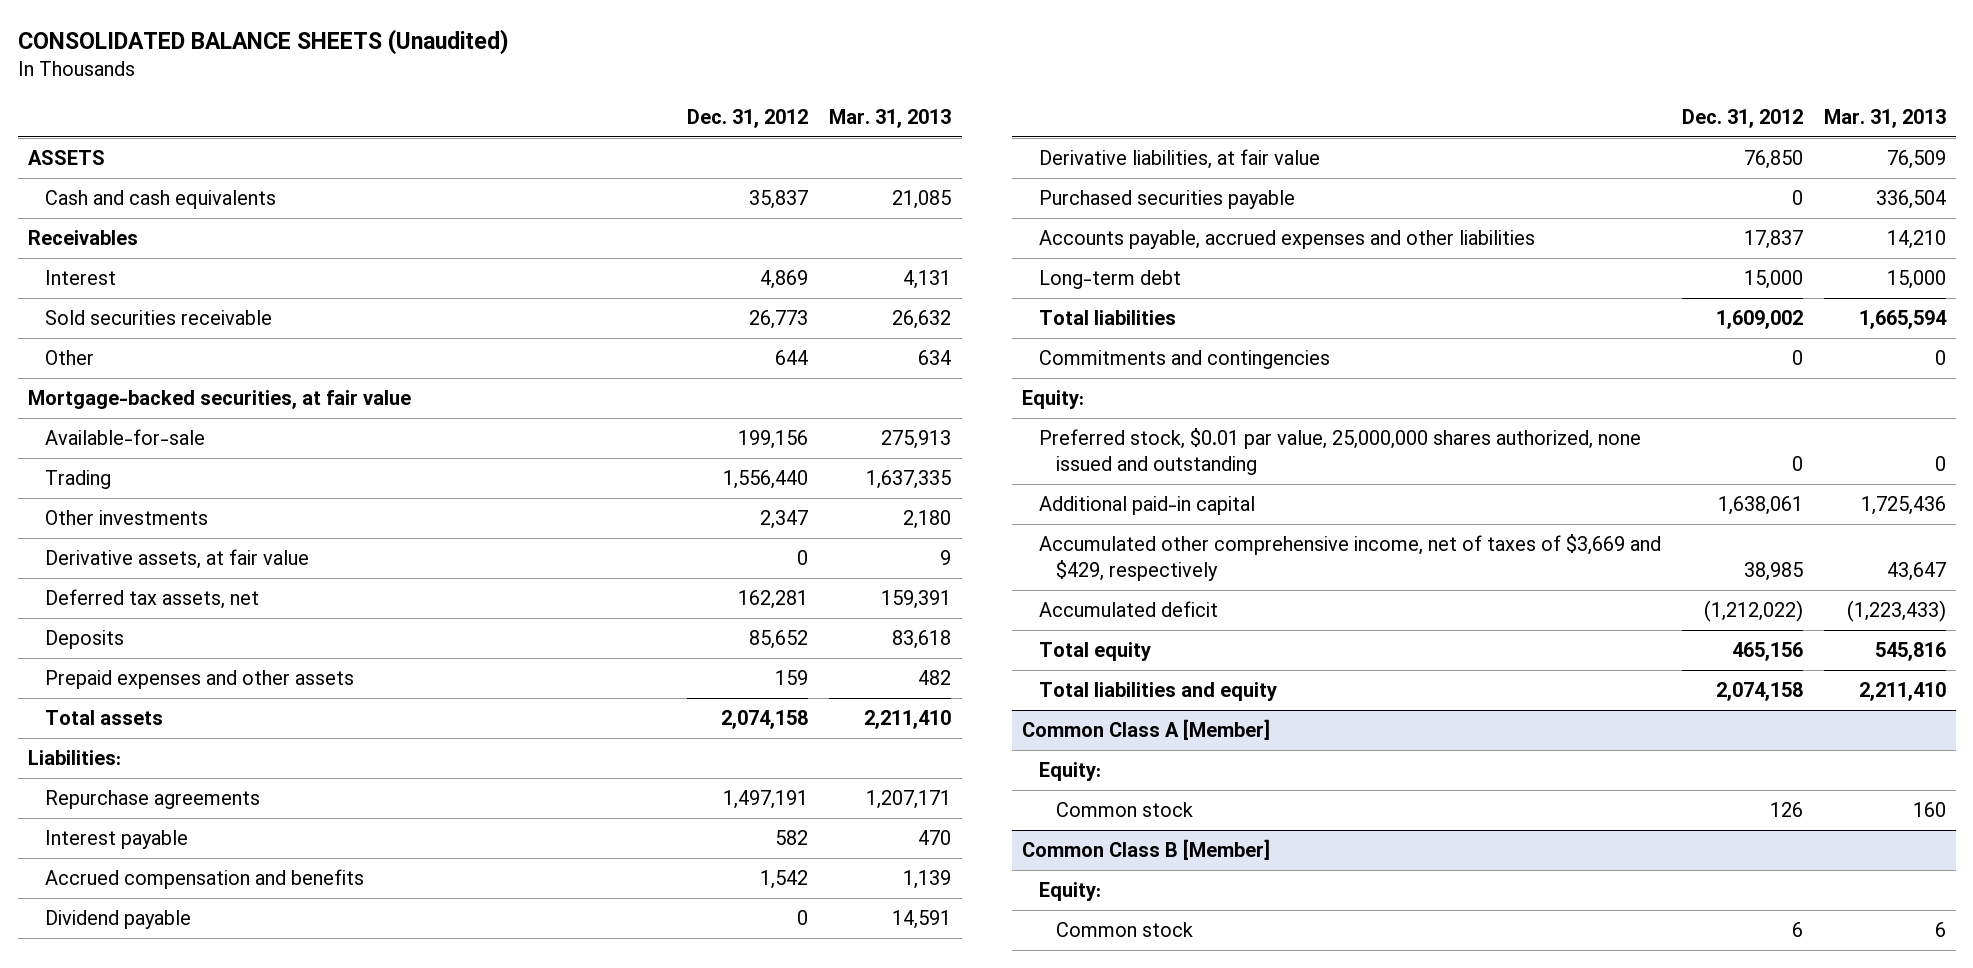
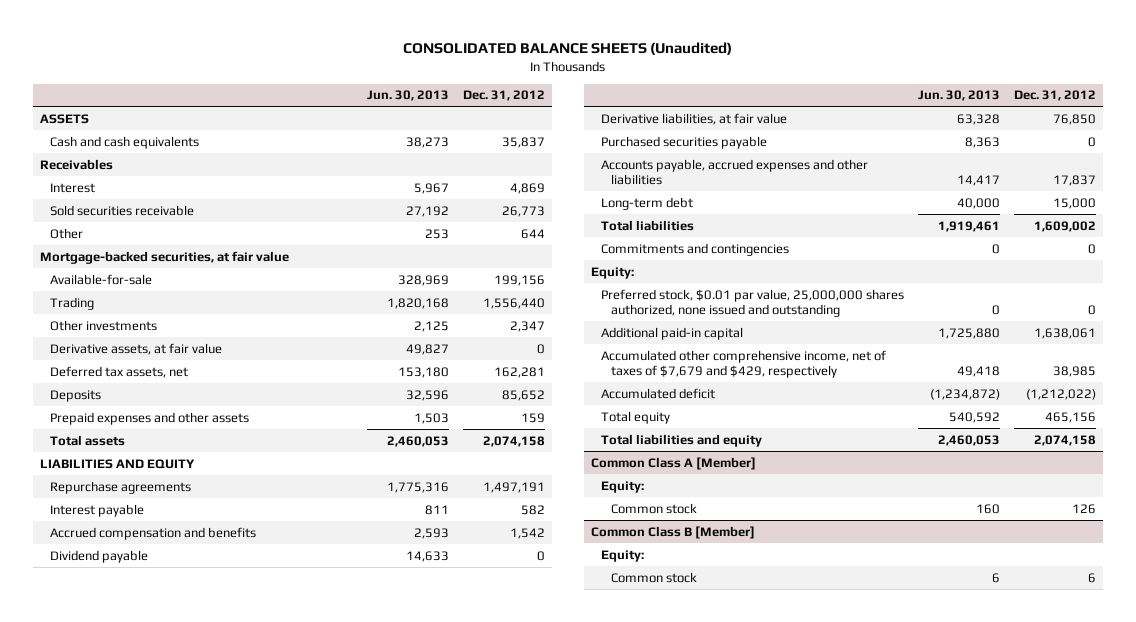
- | Dec. 31, 2012 | Mar. 31, 2013
+ | Jun. 30, 2013 | Dec. 31, 2012
- Liabilities:
+ LIABILITIES AND EQUITY
- Accumulated other comprehensive income, net of taxes of $3,669 and $429, respectively | 38,985 | 43,647
+ Accumulated other comprehensive income, net of taxes of $7,679 and $429, respectively | 49,418 | 38,985

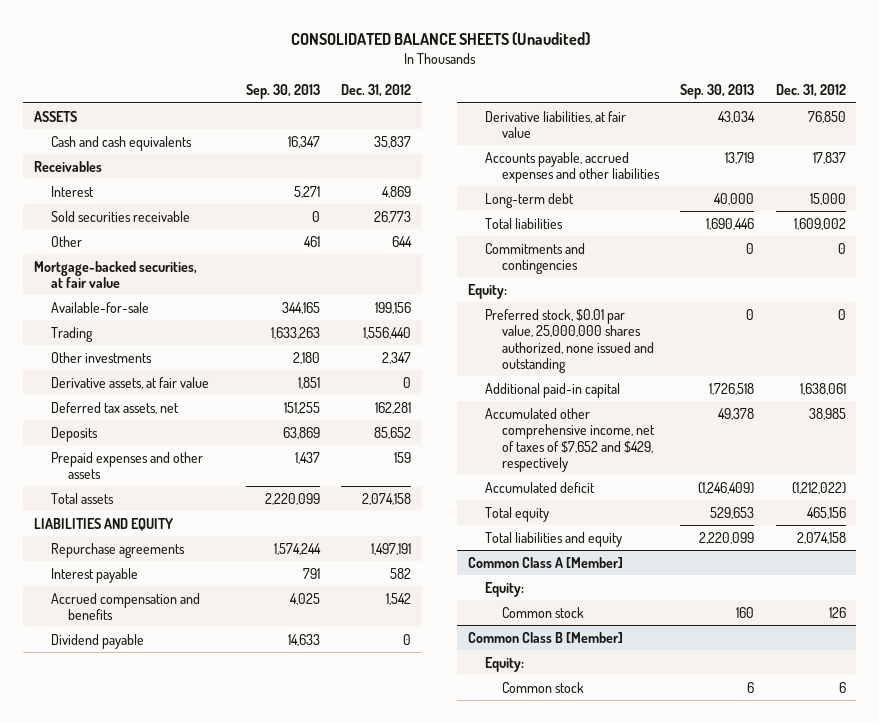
- | Jun. 30, 2013 | Dec. 31, 2012
+ | Sep. 30, 2013 | Dec. 31, 2012
- Purchased securities payable | 8,363 | 0
- Accumulated other comprehensive income, net of taxes of $7,679 and $429, respectively | 49,418 | 38,985
+ Accumulated other comprehensive income, net of taxes of $7,652 and $429, respectively | 49,378 | 38,985

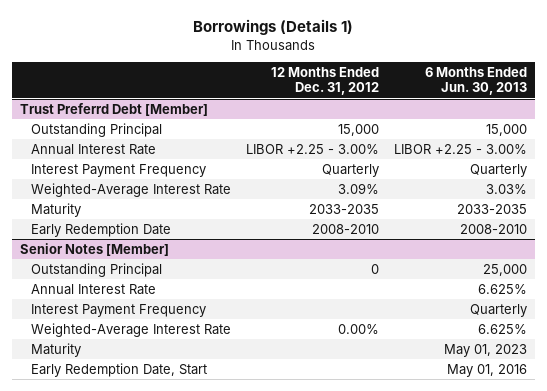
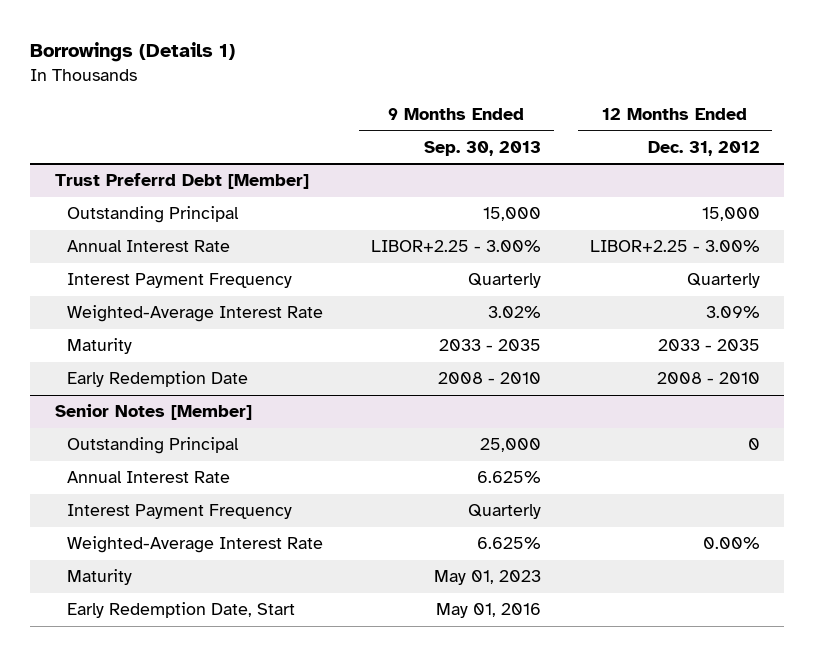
- | 12 Months Ended Dec. 31, 2012 | 6 Months Ended Jun. 30, 2013
+ | 9 Months Ended Sep. 30, 2013 | 12 Months Ended Dec. 31, 2012
@ Trust Preferrd Debt [Member]
- Annual Interest Rate | LIBOR +2.25 - 3.00% | LIBOR +2.25 - 3.00%
+ Annual Interest Rate | LIBOR+2.25 - 3.00% | LIBOR+2.25 - 3.00%
- Maturity | 2033-2035 | 2033-2035
- Early Redemption Date | 2008-2010 | 2008-2010
+ Maturity | 2033 - 2035 | 2033 - 2035
+ Early Redemption Date | 2008 - 2010 | 2008 - 2010

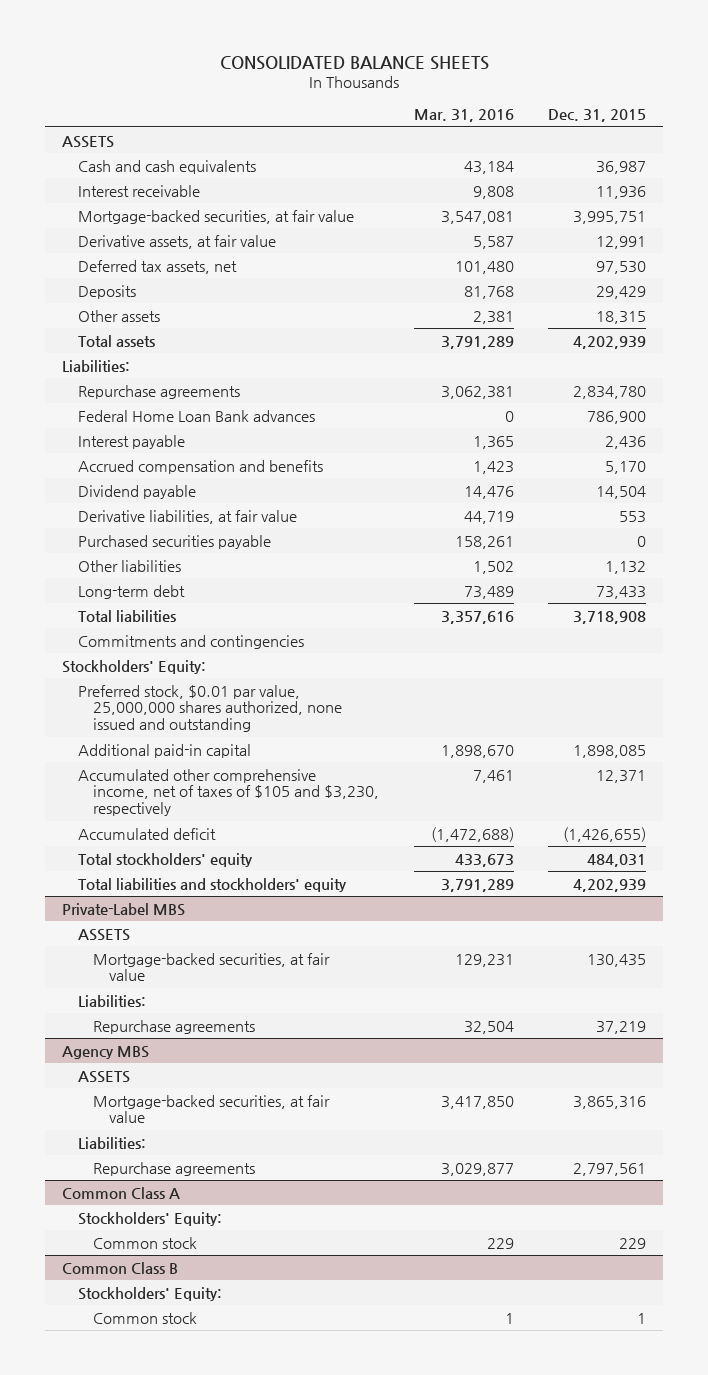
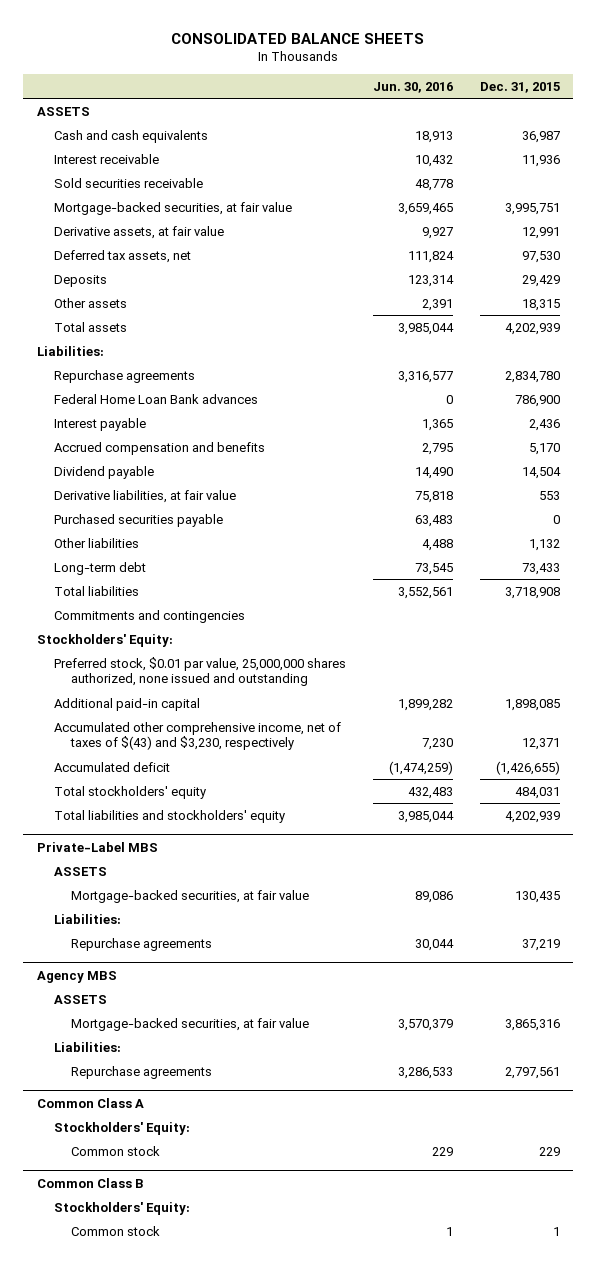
- | Mar. 31, 2016 | Dec. 31, 2015
+ | Jun. 30, 2016 | Dec. 31, 2015
+ Sold securities receivable | 48,778 |
- Accumulated other comprehensive income, net of taxes of $105 and $3,230, respectively | 7,461 | 12,371
+ Accumulated other comprehensive income, net of taxes of $(43) and $3,230, respectively | 7,230 | 12,371

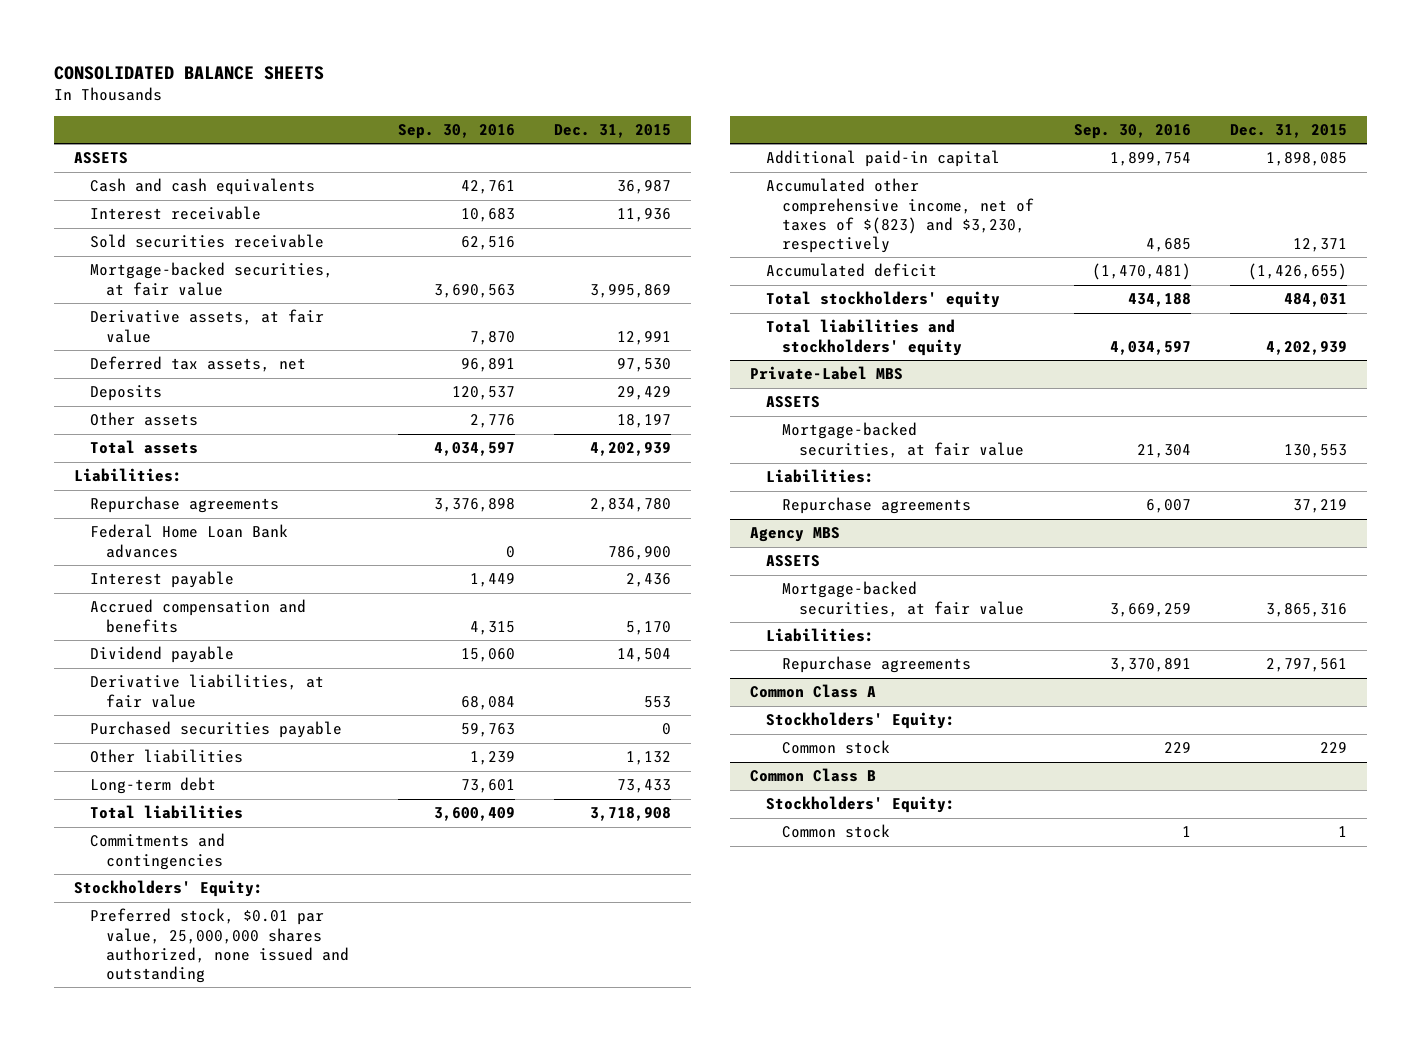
- | Jun. 30, 2016 | Dec. 31, 2015
+ | Sep. 30, 2016 | Dec. 31, 2015
- Mortgage-backed securities, at fair value | 3,659,465 | 3,995,751
+ Mortgage-backed securities, at fair value | 3,690,563 | 3,995,869
- Other assets | 2,391 | 18,315
+ Other assets | 2,776 | 18,197
- Accumulated other comprehensive income, net of taxes of $(43) and $3,230, respectively | 7,230 | 12,371
+ Accumulated other comprehensive income, net of taxes of $(823) and $3,230, respectively | 4,685 | 12,371
@ Private-Label MBS
- Mortgage-backed securities, at fair value | 89,086 | 130,435
+ Mortgage-backed securities, at fair value | 21,304 | 130,553

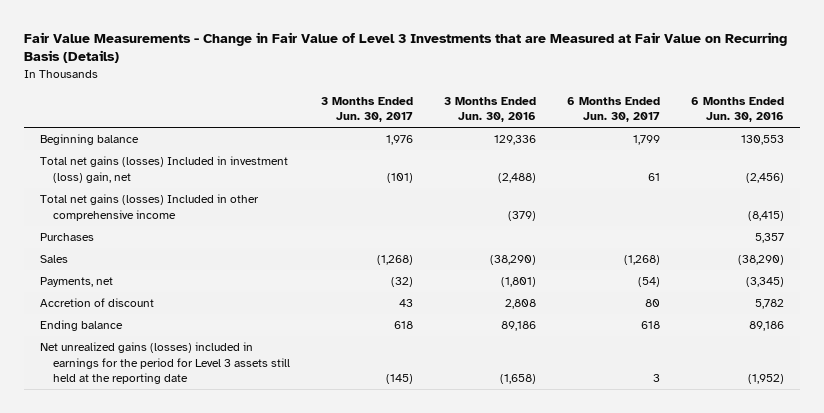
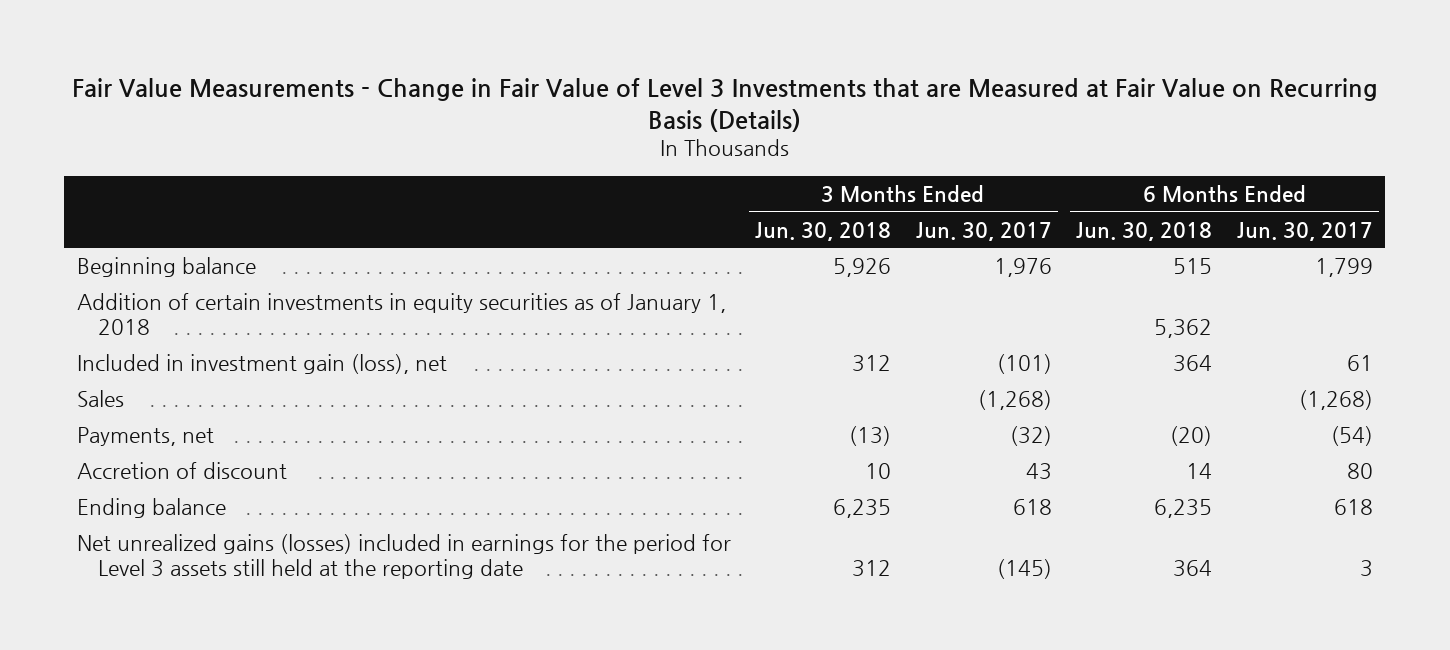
- | 3 Months Ended Jun. 30, 2017 | 3 Months Ended Jun. 30, 2016 | 6 Months Ended Jun. 30, 2017 | 6 Months Ended Jun. 30, 2016
+ | 3 Months Ended Jun. 30, 2018 | 3 Months Ended Jun. 30, 2017 | 6 Months Ended Jun. 30, 2018 | 6 Months Ended Jun. 30, 2017
- Total net gains (losses) Included in investment (loss) gain, net | (101) | (2,488) | 61 | (2,456)
- Total net gains (losses) Included in other comprehensive income | | (379) | | (8,415)
- Purchases | | | | 5,357
+ Addition of certain investments in equity securities as of January 1, 2018 | | | 5,362 |
+ Included in investment gain (loss), net | 312 | (101) | 364 | 61

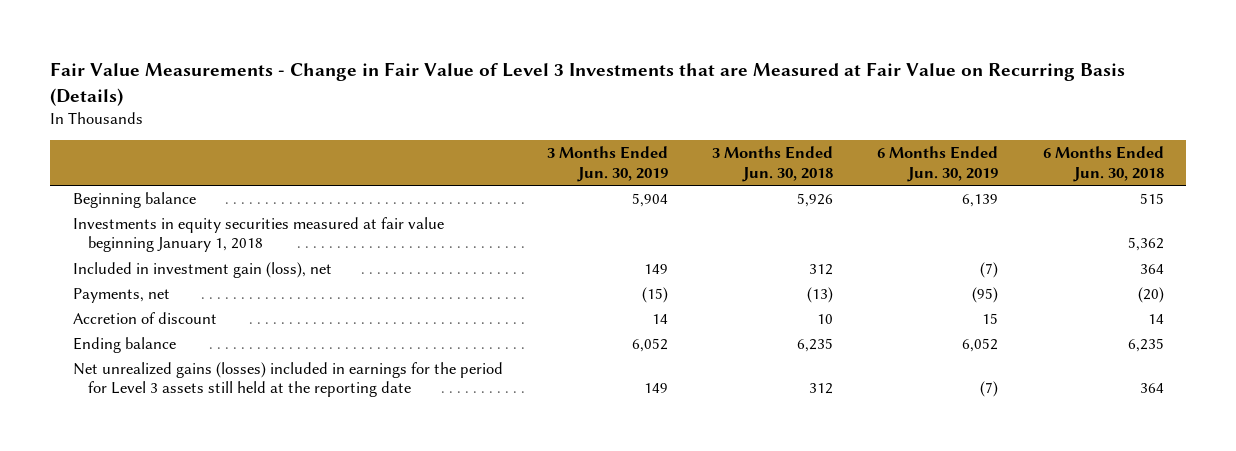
- | 3 Months Ended Jun. 30, 2018 | 3 Months Ended Jun. 30, 2017 | 6 Months Ended Jun. 30, 2018 | 6 Months Ended Jun. 30, 2017
+ | 3 Months Ended Jun. 30, 2019 | 3 Months Ended Jun. 30, 2018 | 6 Months Ended Jun. 30, 2019 | 6 Months Ended Jun. 30, 2018
- Addition of certain investments in equity securities as of January 1, 2018 | | | 5,362 |
+ Investments in equity securities measured at fair value beginning January 1, 2018 | | | | 5,362
- Sales | | (1,268) | | (1,268)

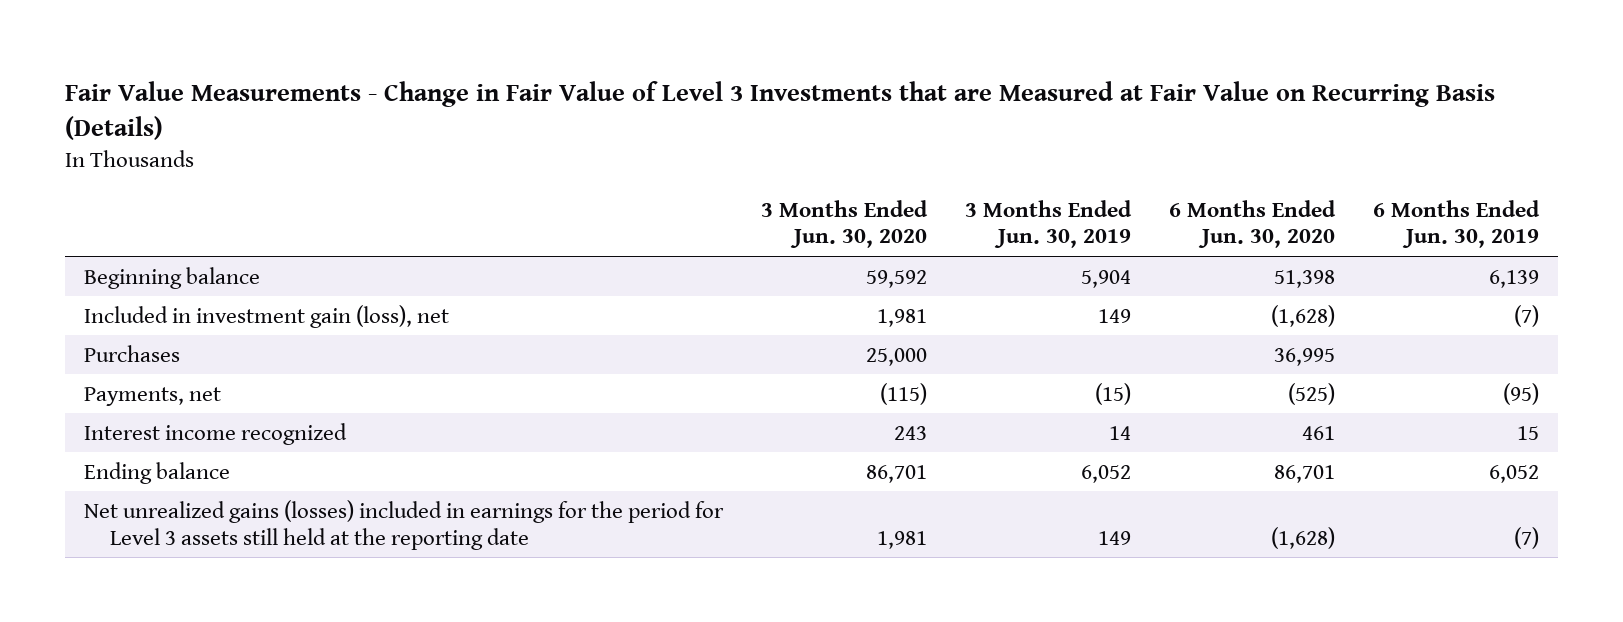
- | 3 Months Ended Jun. 30, 2019 | 3 Months Ended Jun. 30, 2018 | 6 Months Ended Jun. 30, 2019 | 6 Months Ended Jun. 30, 2018
+ | 3 Months Ended Jun. 30, 2020 | 3 Months Ended Jun. 30, 2019 | 6 Months Ended Jun. 30, 2020 | 6 Months Ended Jun. 30, 2019
- Investments in equity securities measured at fair value beginning January 1, 2018 | | | | 5,362
+ Purchases | 25,000 | | 36,995 |
- Accretion of discount | 14 | 10 | 15 | 14
+ Interest income recognized | 243 | 14 | 461 | 15

